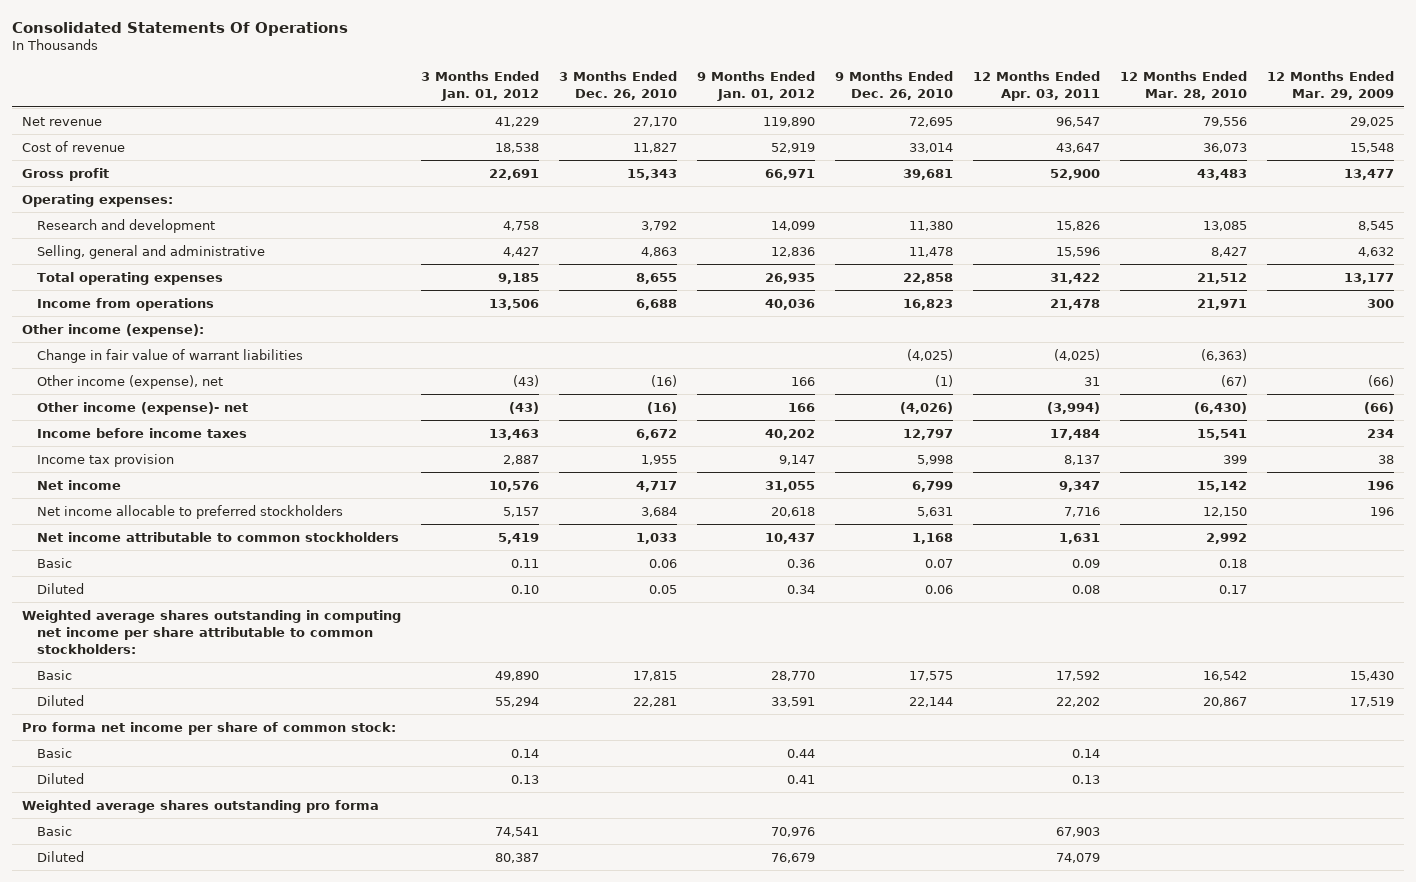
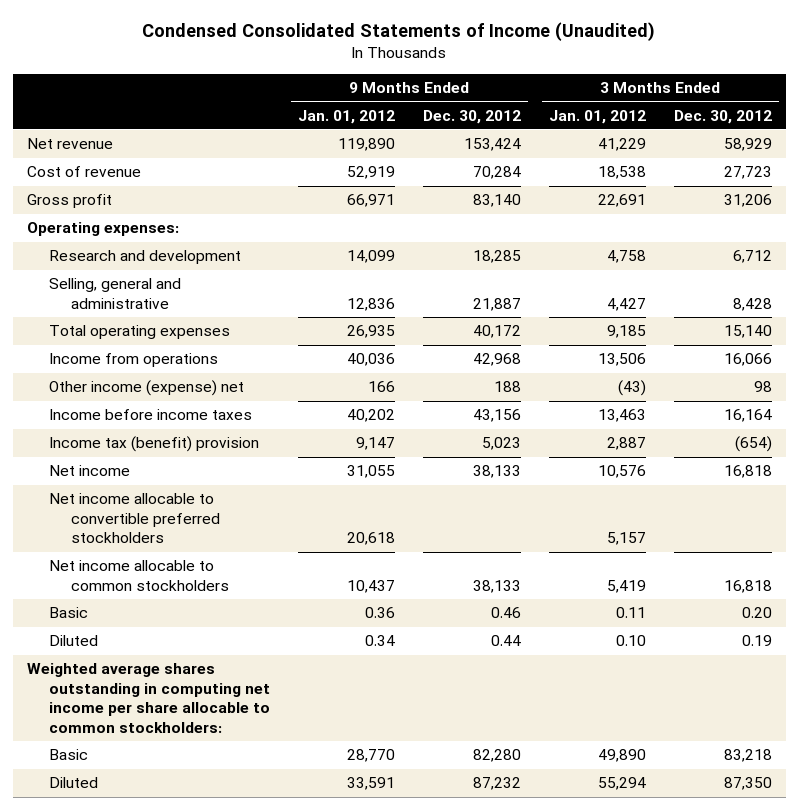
- Consolidated Statements Of Operations
+ Condensed Consolidated Statements of Income (Unaudited)
- | 3 Months Ended Jan. 01, 2012 | 3 Months Ended Dec. 26, 2010 | 9 Months Ended Jan. 01, 2012 | 9 Months Ended Dec. 26, 2010 | 12 Months Ended Apr. 03, 2011 | 12 Months Ended Mar. 28, 2010 | 12 Months Ended Mar. 29, 2009
+ | 9 Months Ended Jan. 01, 2012 | 9 Months Ended Dec. 30, 2012 | 3 Months Ended Jan. 01, 2012 | 3 Months Ended Dec. 30, 2012
- Other income (expense):
- Change in fair value of warrant liabilities | | | | (4,025) | (4,025) | (6,363) |
- Other income (expense), net | (43) | (16) | 166 | (1) | 31 | (67) | (66)
- Other income (expense)- net | (43) | (16) | 166 | (4,026) | (3,994) | (6,430) | (66)
+ Other income (expense) net | 166 | 188 | (43) | 98
- Income tax provision | 2,887 | 1,955 | 9,147 | 5,998 | 8,137 | 399 | 38
+ Income tax (benefit) provision | 9,147 | 5,023 | 2,887 | (654)
- Net income allocable to preferred stockholders | 5,157 | 3,684 | 20,618 | 5,631 | 7,716 | 12,150 | 196
- Net income attributable to common stockholders | 5,419 | 1,033 | 10,437 | 1,168 | 1,631 | 2,992 |
+ Net income allocable to convertible preferred stockholders | 20,618 | | 5,157 |
+ Net income allocable to common stockholders | 10,437 | 38,133 | 5,419 | 16,818
- Weighted average shares outstanding in computing net income per share attributable to common stockholders:
+ Weighted average shares outstanding in computing net income per share allocable to common stockholders:
- Pro forma net income per share of common stock:
- Basic | 0.14 | | 0.44 | | 0.14 | |
- Diluted | 0.13 | | 0.41 | | 0.13 | |
- Weighted average shares outstanding pro forma
- Basic | 74,541 | | 70,976 | | 67,903 | |
- Diluted | 80,387 | | 76,679 | | 74,079 | |

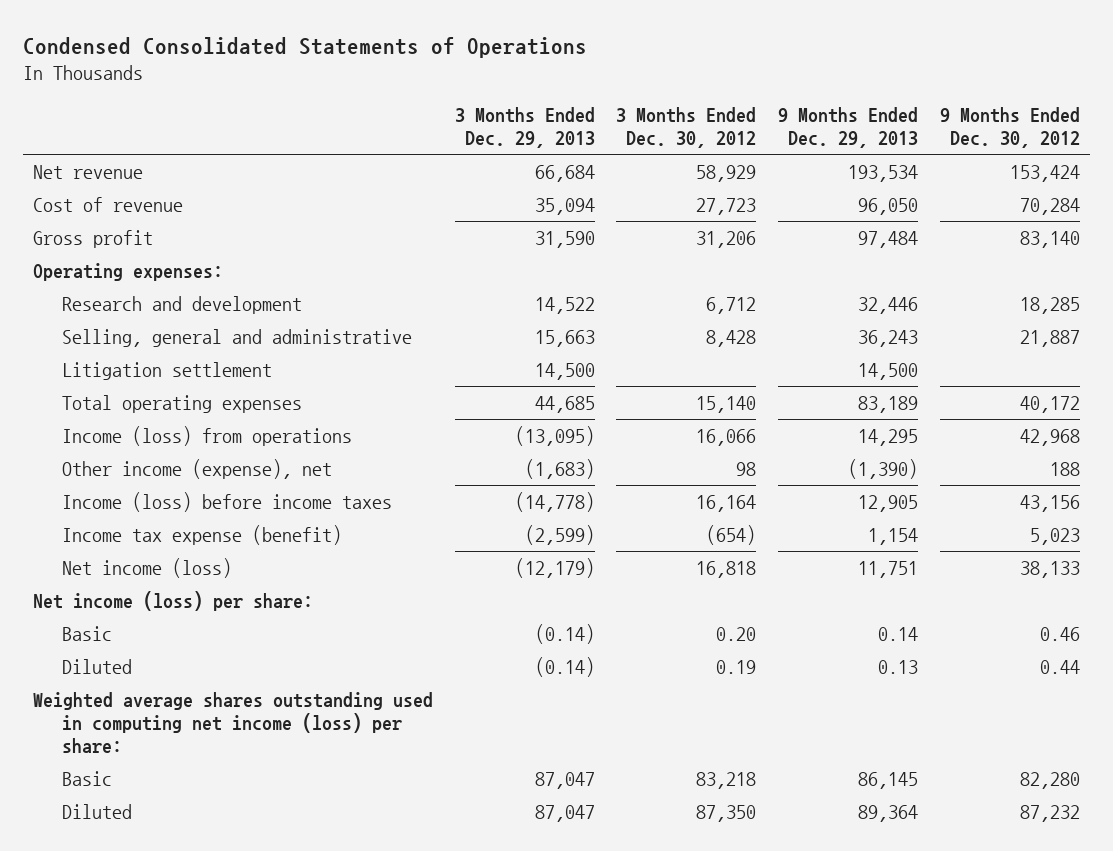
- Condensed Consolidated Statements of Income (Unaudited)
+ Condensed Consolidated Statements of Operations
- | 9 Months Ended Jan. 01, 2012 | 9 Months Ended Dec. 30, 2012 | 3 Months Ended Jan. 01, 2012 | 3 Months Ended Dec. 30, 2012
+ | 3 Months Ended Dec. 29, 2013 | 3 Months Ended Dec. 30, 2012 | 9 Months Ended Dec. 29, 2013 | 9 Months Ended Dec. 30, 2012
+ Litigation settlement | 14,500 | | 14,500 |
- Income from operations | 40,036 | 42,968 | 13,506 | 16,066
- Other income (expense) net | 166 | 188 | (43) | 98
- Income before income taxes | 40,202 | 43,156 | 13,463 | 16,164
- Income tax (benefit) provision | 9,147 | 5,023 | 2,887 | (654)
- Net income | 31,055 | 38,133 | 10,576 | 16,818
- Net income allocable to convertible preferred stockholders | 20,618 | | 5,157 |
- Net income allocable to common stockholders | 10,437 | 38,133 | 5,419 | 16,818
+ Income (loss) from operations | (13,095) | 16,066 | 14,295 | 42,968
+ Other income (expense), net | (1,683) | 98 | (1,390) | 188
+ Income (loss) before income taxes | (14,778) | 16,164 | 12,905 | 43,156
+ Income tax expense (benefit) | (2,599) | (654) | 1,154 | 5,023
+ Net income (loss) | (12,179) | 16,818 | 11,751 | 38,133
+ Net income (loss) per share:
- Weighted average shares outstanding in computing net income per share allocable to common stockholders:
+ Weighted average shares outstanding used in computing net income (loss) per share:

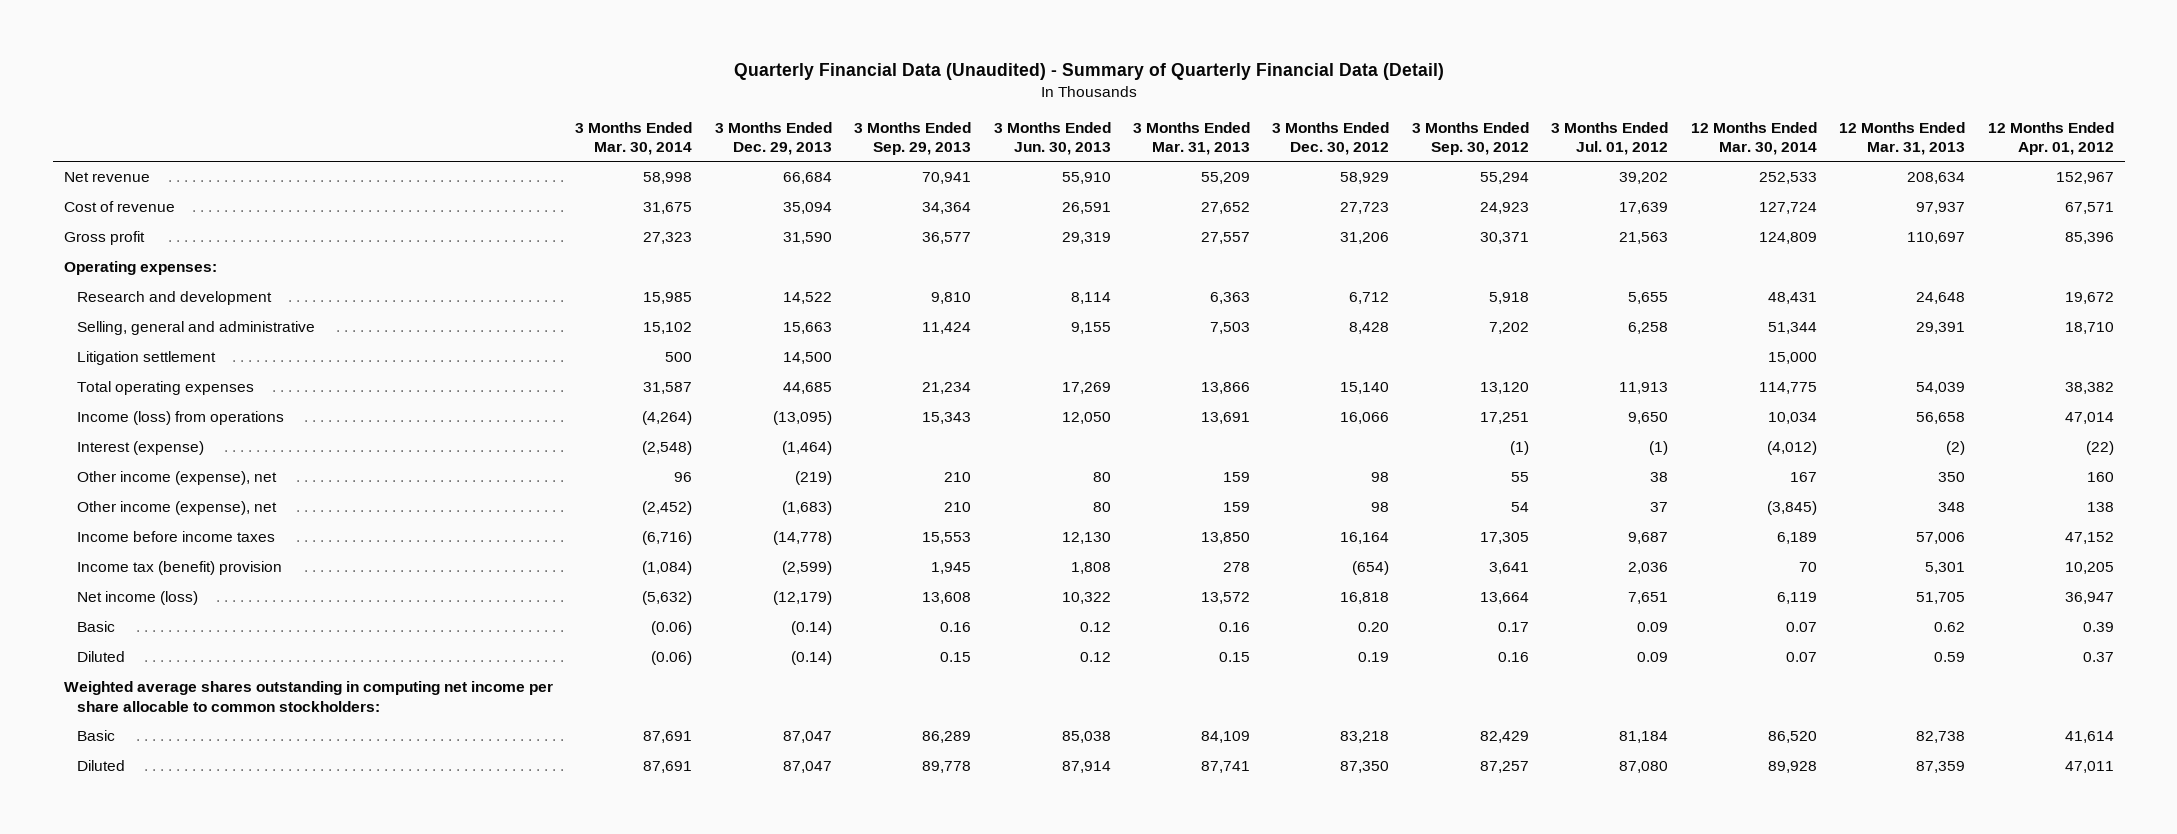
- Condensed Consolidated Statements of Operations
+ Quarterly Financial Data (Unaudited) - Summary of Quarterly Financial Data (Detail)
- | 3 Months Ended Dec. 29, 2013 | 3 Months Ended Dec. 30, 2012 | 9 Months Ended Dec. 29, 2013 | 9 Months Ended Dec. 30, 2012
+ | 3 Months Ended Mar. 30, 2014 | 3 Months Ended Dec. 29, 2013 | 3 Months Ended Sep. 29, 2013 | 3 Months Ended Jun. 30, 2013 | 3 Months Ended Mar. 31, 2013 | 3 Months Ended Dec. 30, 2012 | 3 Months Ended Sep. 30, 2012 | 3 Months Ended Jul. 01, 2012 | 12 Months Ended Mar. 30, 2014 | 12 Months Ended Mar. 31, 2013 | 12 Months Ended Apr. 01, 2012
+ Interest (expense) | (2,548) | (1,464) | | | | | (1) | (1) | (4,012) | (2) | (22)
+ Other income (expense), net | 96 | (219) | 210 | 80 | 159 | 98 | 55 | 38 | 167 | 350 | 160
- Income (loss) before income taxes | (14,778) | 16,164 | 12,905 | 43,156
- Income tax expense (benefit) | (2,599) | (654) | 1,154 | 5,023
+ Income before income taxes | (6,716) | (14,778) | 15,553 | 12,130 | 13,850 | 16,164 | 17,305 | 9,687 | 6,189 | 57,006 | 47,152
+ Income tax (benefit) provision | (1,084) | (2,599) | 1,945 | 1,808 | 278 | (654) | 3,641 | 2,036 | 70 | 5,301 | 10,205
- Net income (loss) per share:
- Weighted average shares outstanding used in computing net income (loss) per share:
+ Weighted average shares outstanding in computing net income per share allocable to common stockholders:

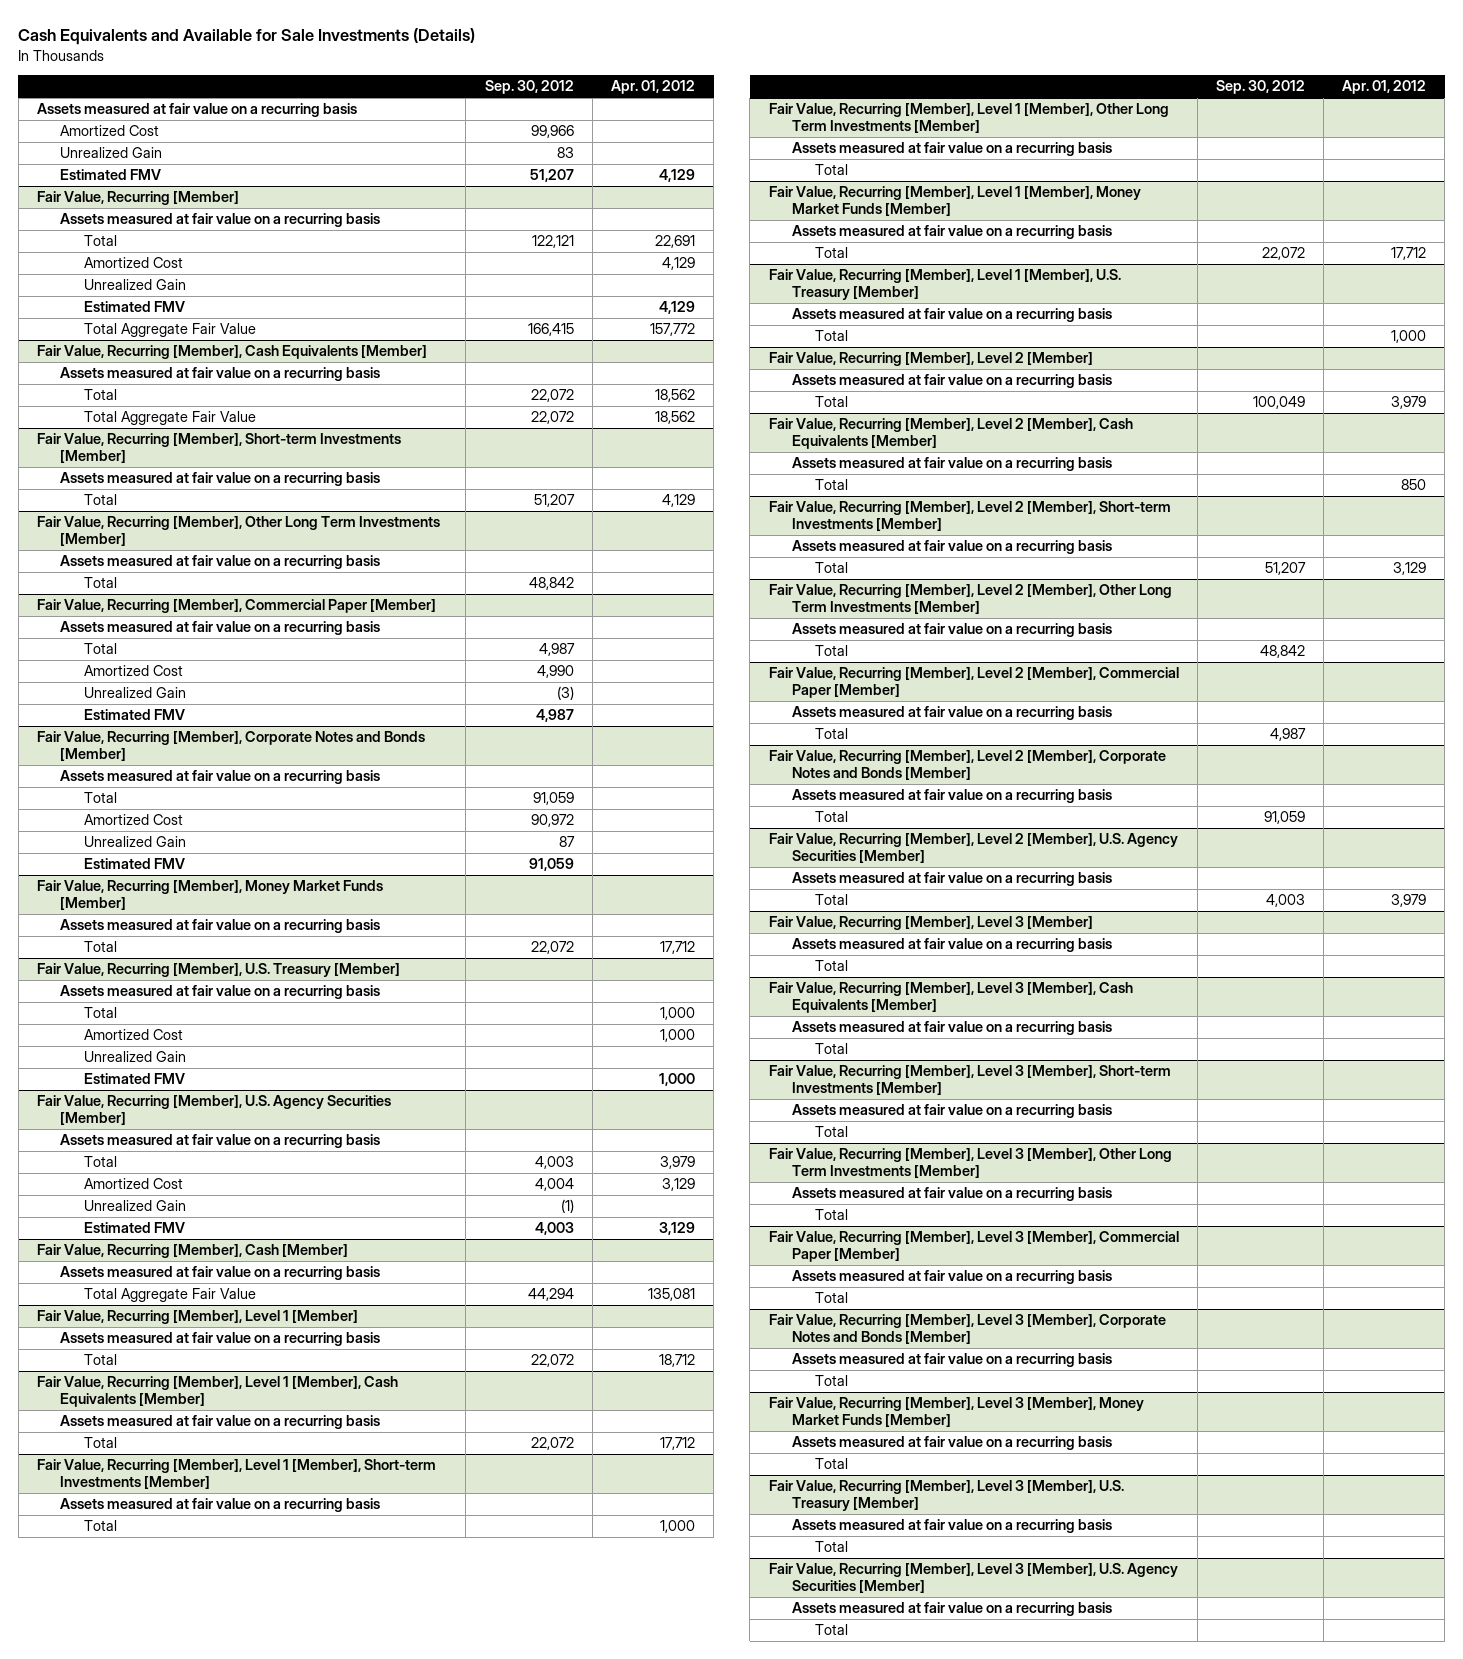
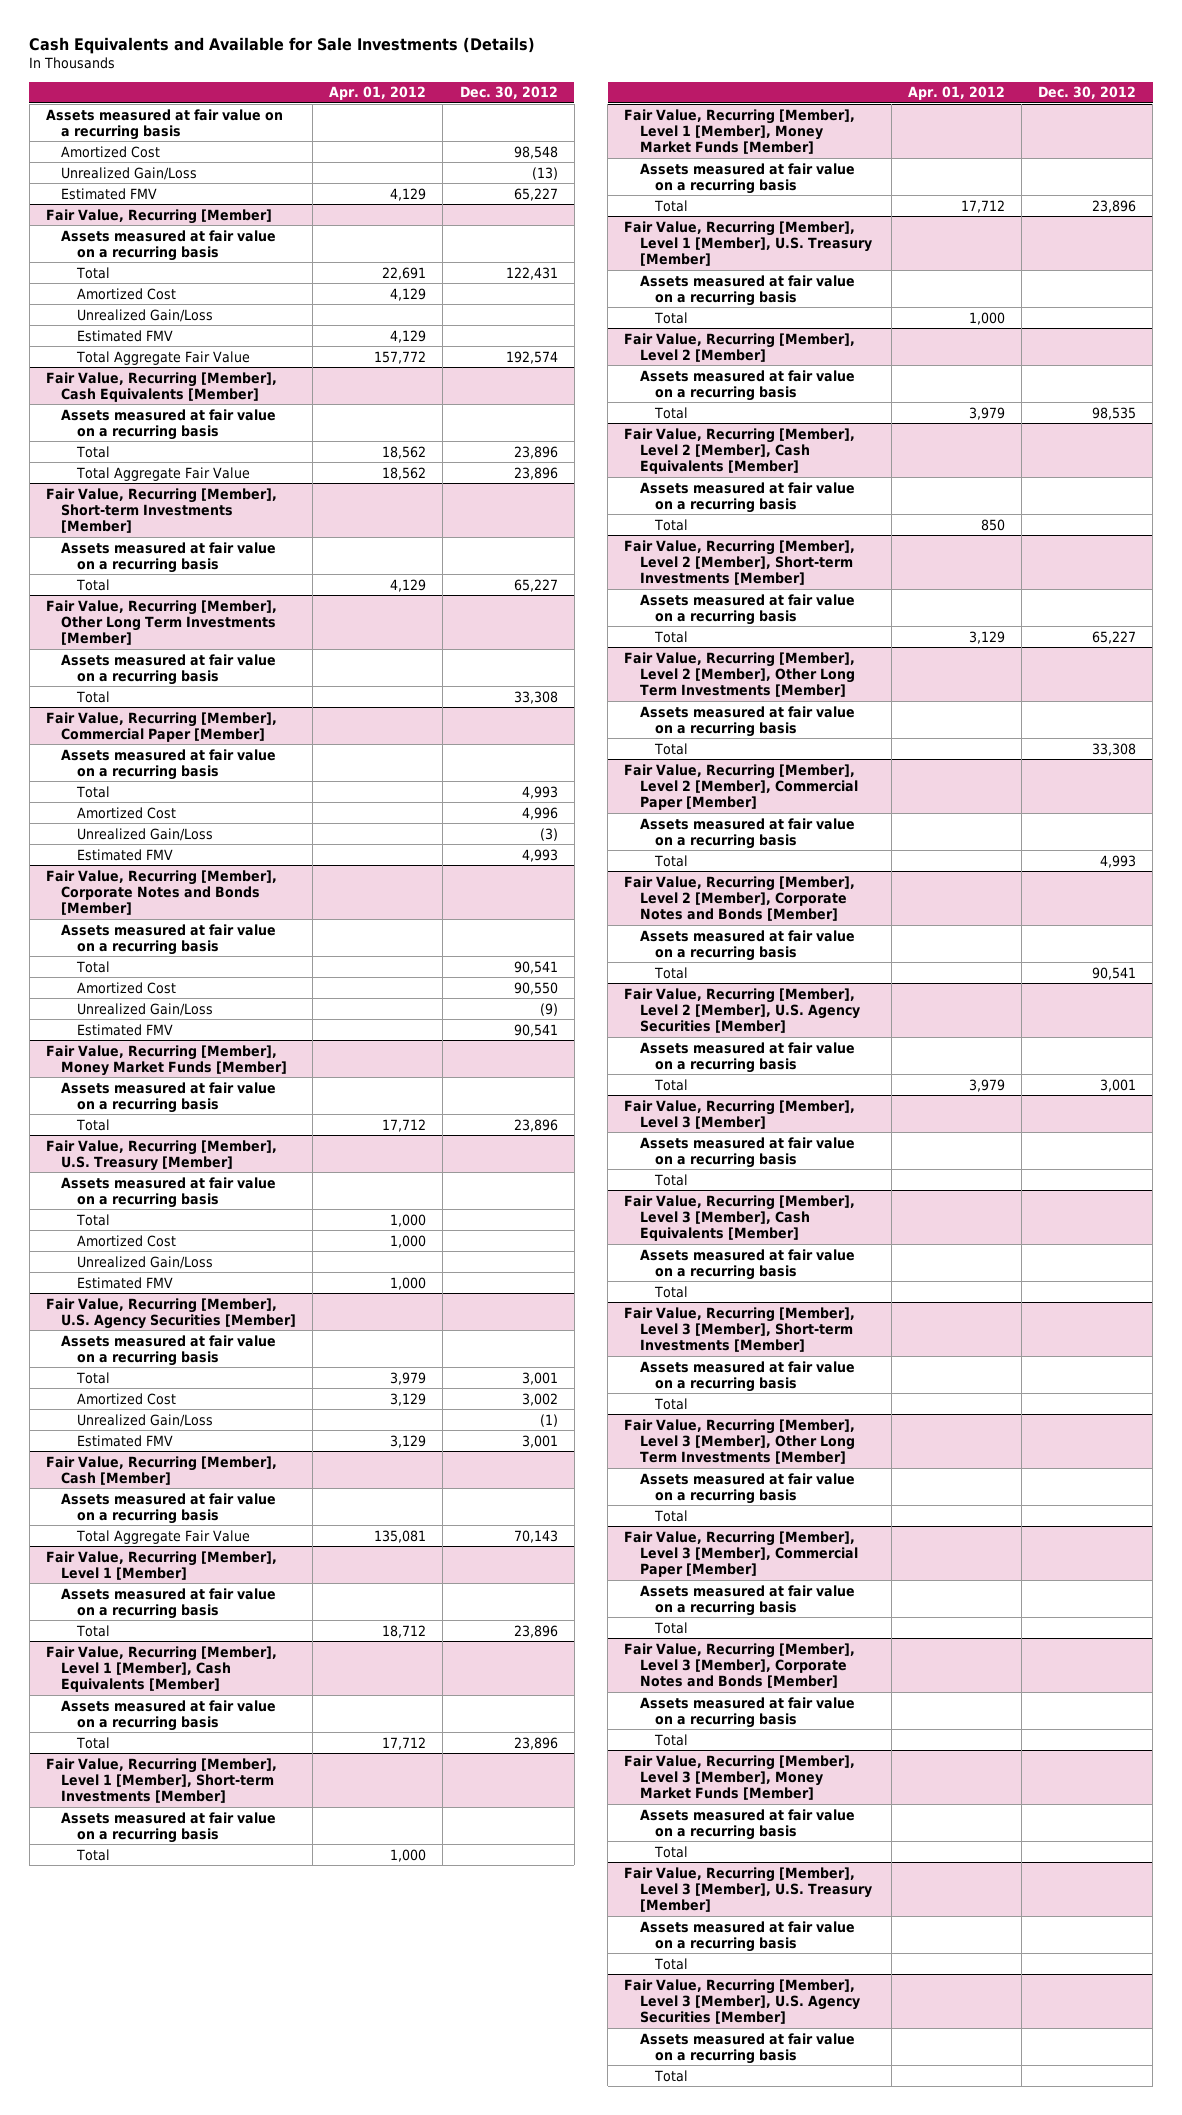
- | Sep. 30, 2012 | Apr. 01, 2012
+ | Apr. 01, 2012 | Dec. 30, 2012
- Unrealized Gain | 83 |
+ Unrealized Gain/Loss | | (13)
@ Fair Value, Recurring [Member]
- Unrealized Gain
+ Unrealized Gain/Loss
@ Fair Value, Recurring [Member], Commercial Paper [Member]
- Unrealized Gain | (3) |
+ Unrealized Gain/Loss | | (3)
@ Fair Value, Recurring [Member], Corporate Notes and Bonds [Member]
- Unrealized Gain | 87 |
+ Unrealized Gain/Loss | | (9)
@ Fair Value, Recurring [Member], U.S. Treasury [Member]
- Unrealized Gain
+ Unrealized Gain/Loss
@ Fair Value, Recurring [Member], U.S. Agency Securities [Member]
- Unrealized Gain | (1) |
+ Unrealized Gain/Loss | | (1)
- Fair Value, Recurring [Member], Level 1 [Member], Other Long Term Investments [Member]
- Assets measured at fair value on a recurring basis
- Total

